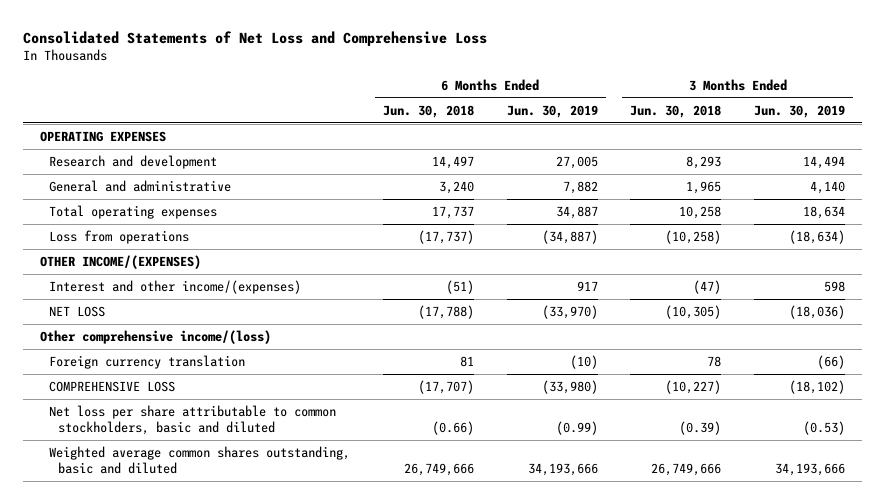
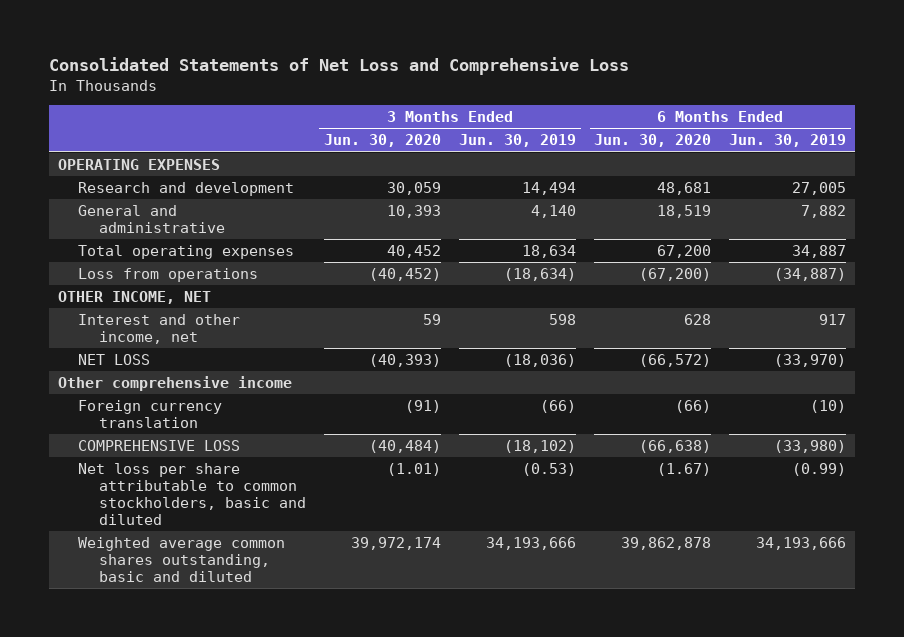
- | 6 Months Ended Jun. 30, 2018 | 6 Months Ended Jun. 30, 2019 | 3 Months Ended Jun. 30, 2018 | 3 Months Ended Jun. 30, 2019
+ | 3 Months Ended Jun. 30, 2020 | 3 Months Ended Jun. 30, 2019 | 6 Months Ended Jun. 30, 2020 | 6 Months Ended Jun. 30, 2019
- OTHER INCOME/(EXPENSES)
- Interest and other income/(expenses) | (51) | 917 | (47) | 598
+ OTHER INCOME, NET
+ Interest and other income, net | 59 | 598 | 628 | 917
- Other comprehensive income/(loss)
+ Other comprehensive income

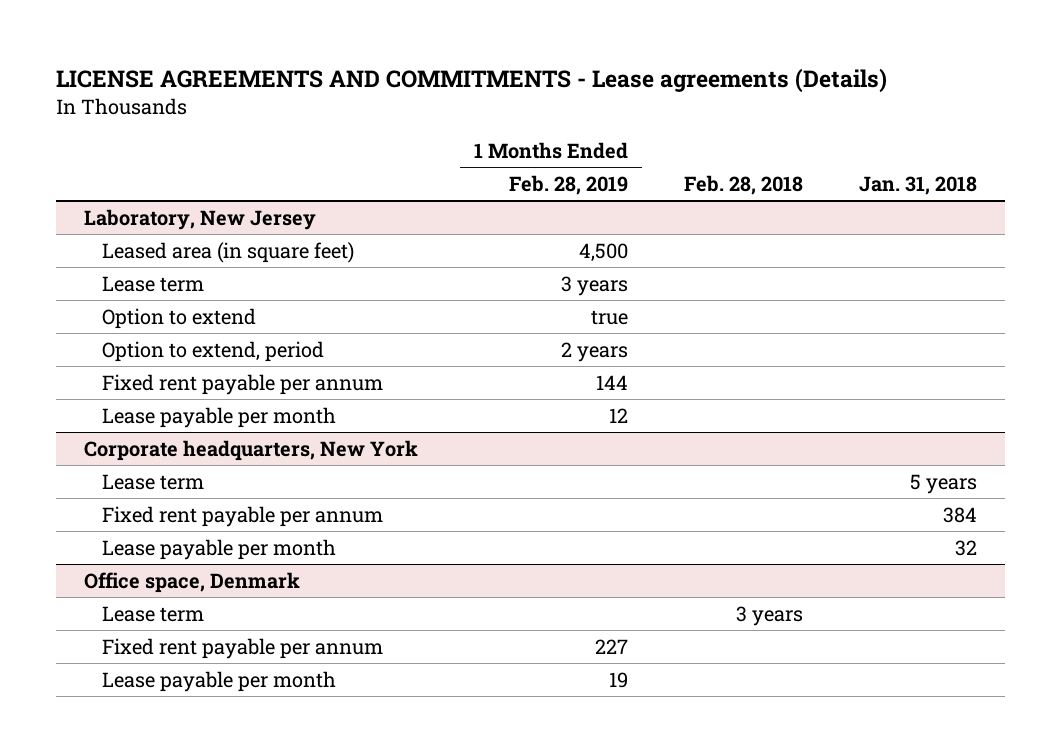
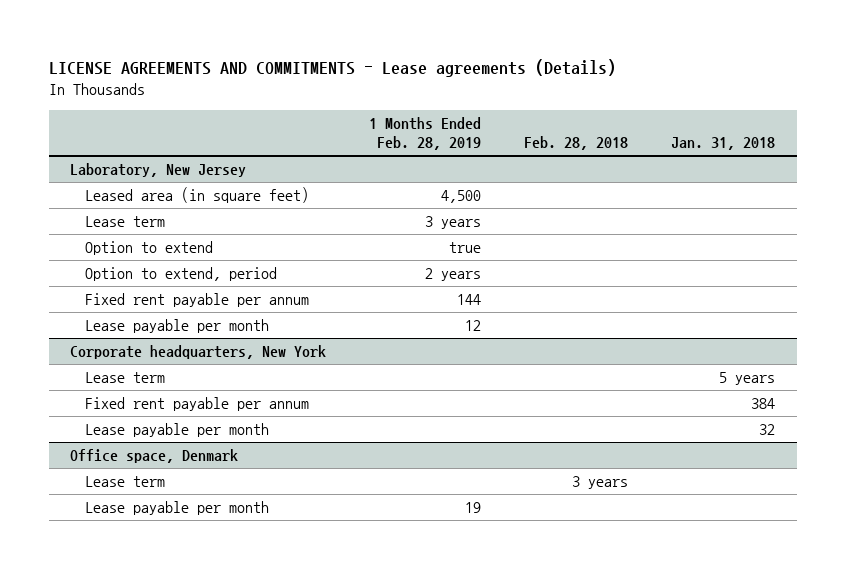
@ Office space, Denmark
- Fixed rent payable per annum | 227 | |

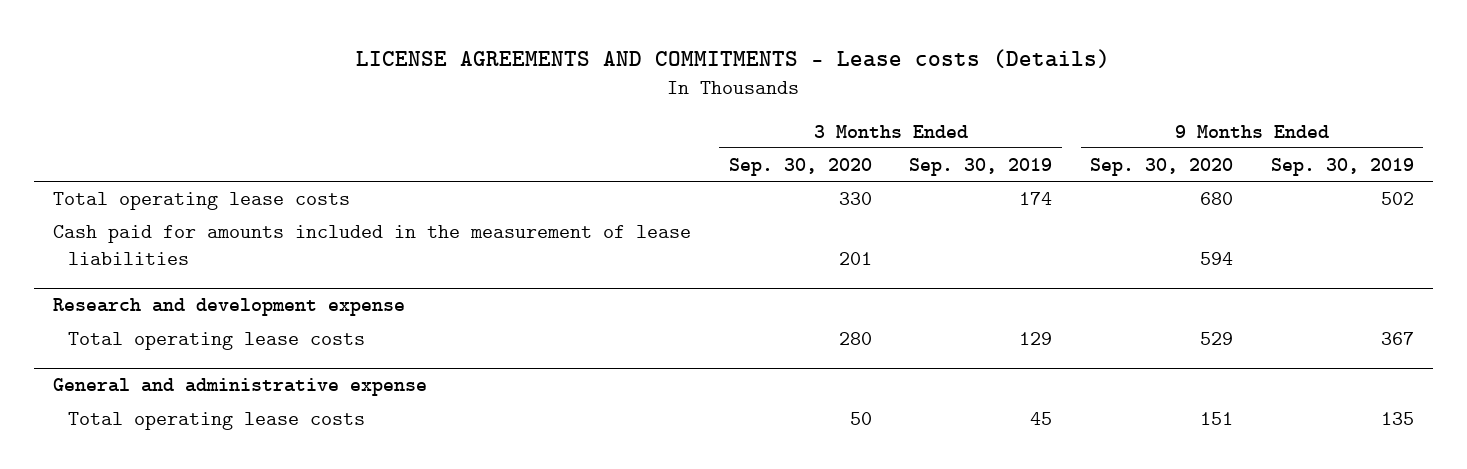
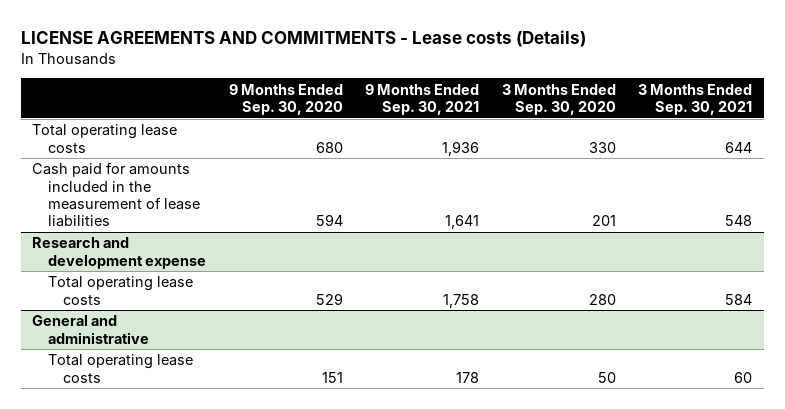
- | 3 Months Ended Sep. 30, 2020 | 3 Months Ended Sep. 30, 2019 | 9 Months Ended Sep. 30, 2020 | 9 Months Ended Sep. 30, 2019
+ | 9 Months Ended Sep. 30, 2020 | 9 Months Ended Sep. 30, 2021 | 3 Months Ended Sep. 30, 2020 | 3 Months Ended Sep. 30, 2021
- General and administrative expense
+ General and administrative

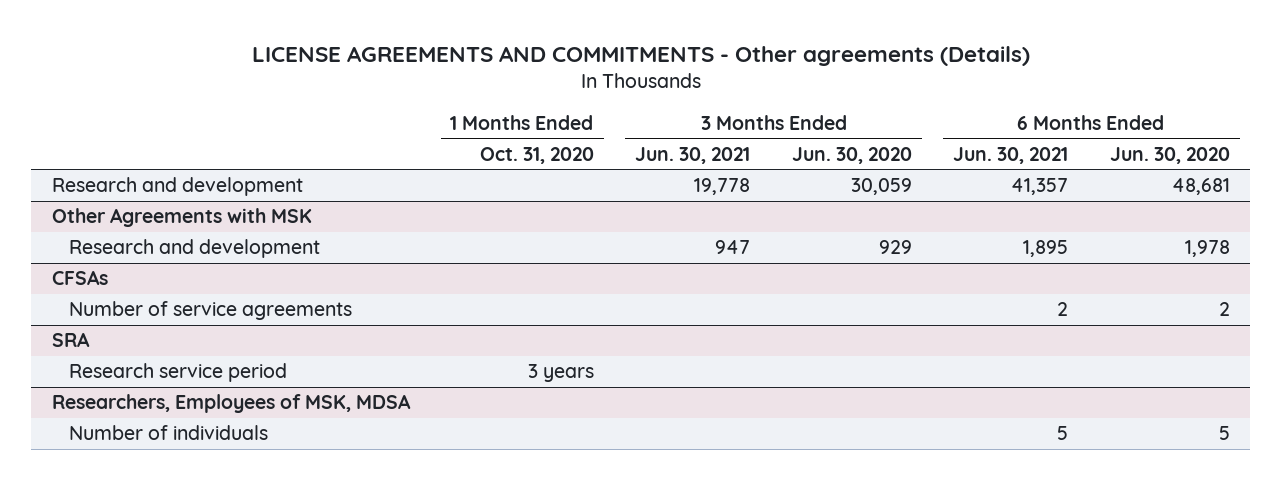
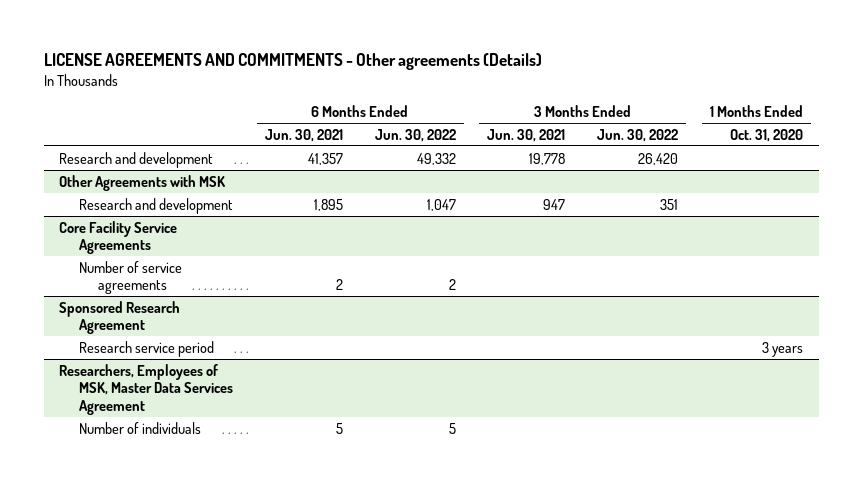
- | 1 Months Ended Oct. 31, 2020 | 3 Months Ended Jun. 30, 2021 | 3 Months Ended Jun. 30, 2020 | 6 Months Ended Jun. 30, 2021 | 6 Months Ended Jun. 30, 2020
+ | 6 Months Ended Jun. 30, 2021 | 6 Months Ended Jun. 30, 2022 | 3 Months Ended Jun. 30, 2021 | 3 Months Ended Jun. 30, 2022 | 1 Months Ended Oct. 31, 2020
- CFSAs
+ Core Facility Service Agreements
- SRA
+ Sponsored Research Agreement
- Researchers, Employees of MSK, MDSA
+ Researchers, Employees of MSK, Master Data Services Agreement

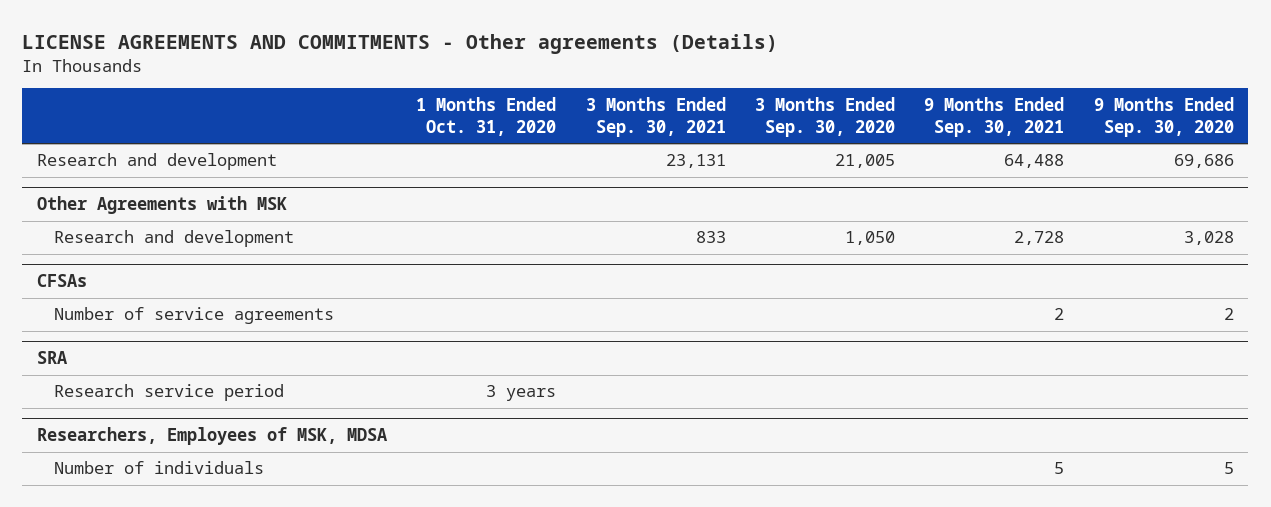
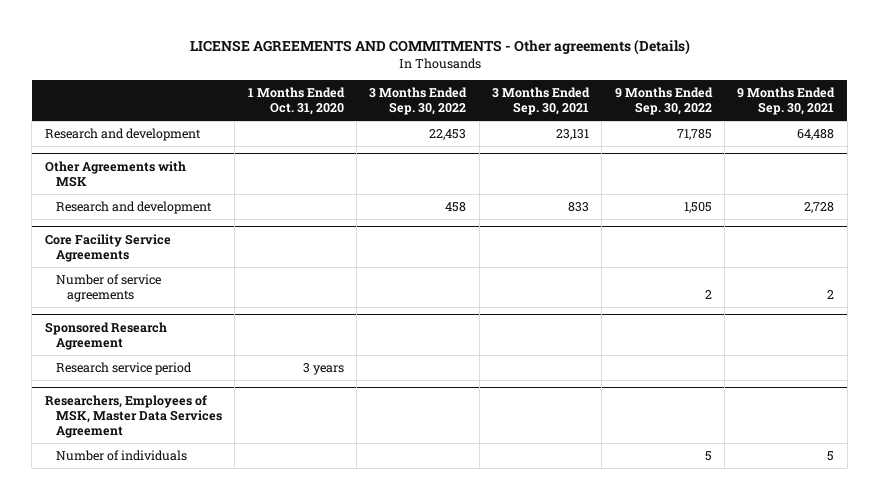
- | 1 Months Ended Oct. 31, 2020 | 3 Months Ended Sep. 30, 2021 | 3 Months Ended Sep. 30, 2020 | 9 Months Ended Sep. 30, 2021 | 9 Months Ended Sep. 30, 2020
+ | 1 Months Ended Oct. 31, 2020 | 3 Months Ended Sep. 30, 2022 | 3 Months Ended Sep. 30, 2021 | 9 Months Ended Sep. 30, 2022 | 9 Months Ended Sep. 30, 2021
- CFSAs
+ Core Facility Service Agreements
- SRA
+ Sponsored Research Agreement
- Researchers, Employees of MSK, MDSA
+ Researchers, Employees of MSK, Master Data Services Agreement

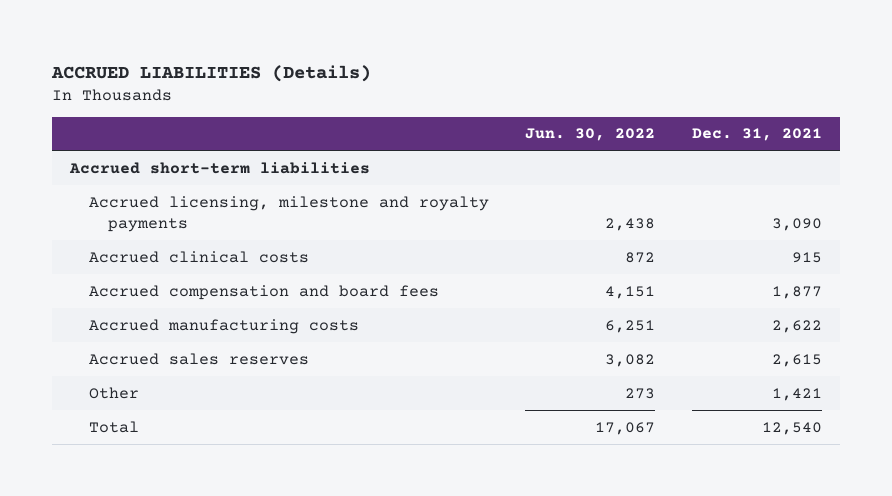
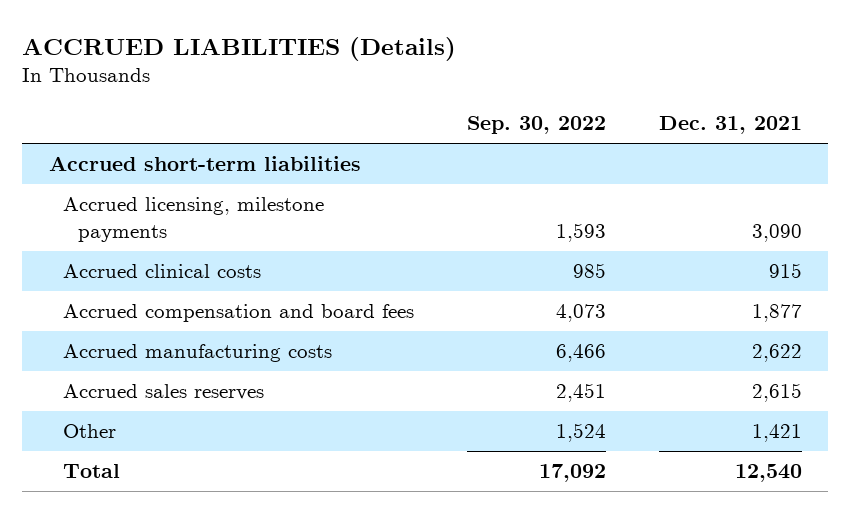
- | Jun. 30, 2022 | Dec. 31, 2021
+ | Sep. 30, 2022 | Dec. 31, 2021
- Accrued licensing, milestone and royalty payments | 2,438 | 3,090
+ Accrued licensing, milestone payments | 1,593 | 3,090

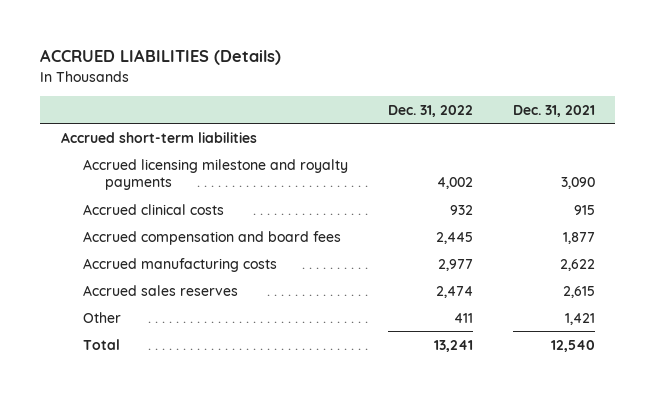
- | Sep. 30, 2022 | Dec. 31, 2021
+ | Dec. 31, 2022 | Dec. 31, 2021
- Accrued licensing, milestone payments | 1,593 | 3,090
+ Accrued licensing milestone and royalty payments | 4,002 | 3,090

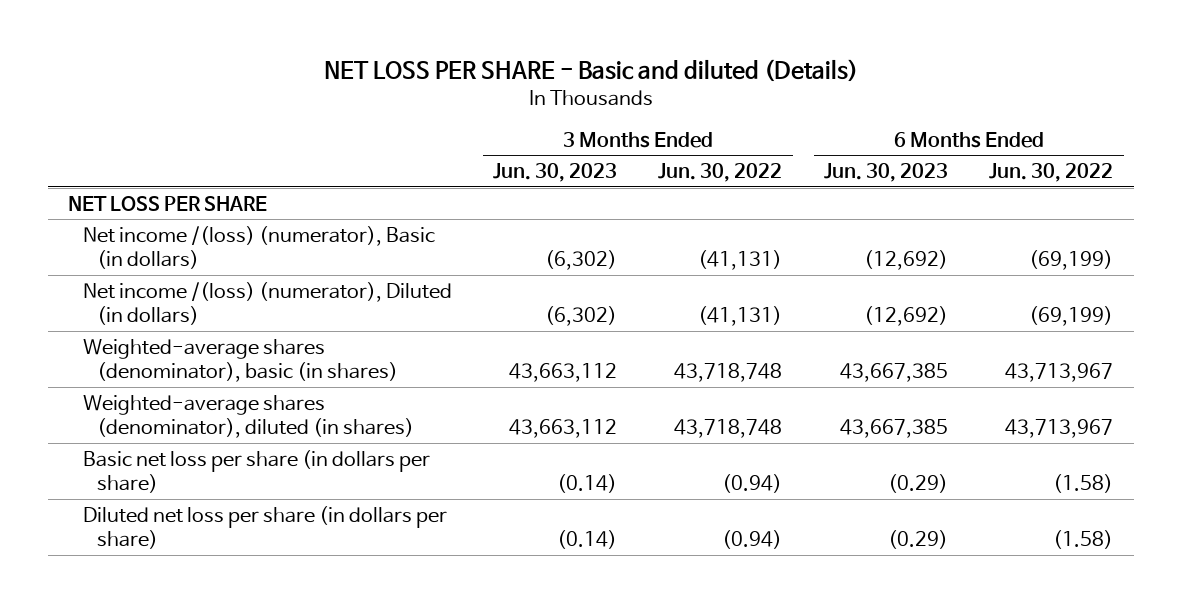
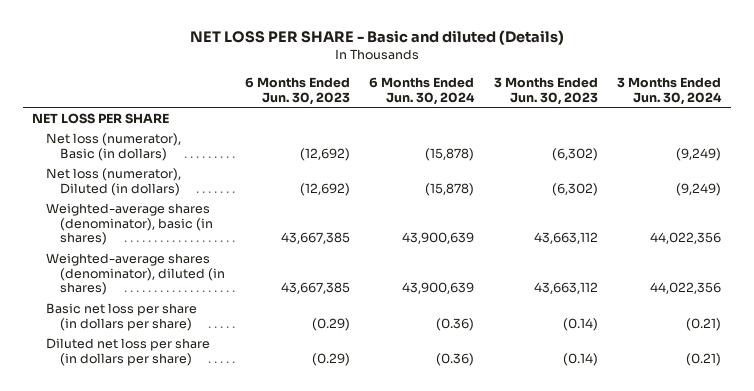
- | 3 Months Ended Jun. 30, 2023 | 3 Months Ended Jun. 30, 2022 | 6 Months Ended Jun. 30, 2023 | 6 Months Ended Jun. 30, 2022
+ | 6 Months Ended Jun. 30, 2023 | 6 Months Ended Jun. 30, 2024 | 3 Months Ended Jun. 30, 2023 | 3 Months Ended Jun. 30, 2024
- Net income /(loss) (numerator), Basic (in dollars) | (6,302) | (41,131) | (12,692) | (69,199)
- Net income /(loss) (numerator), Diluted (in dollars) | (6,302) | (41,131) | (12,692) | (69,199)
+ Net loss (numerator), Basic (in dollars) | (12,692) | (15,878) | (6,302) | (9,249)
+ Net loss (numerator), Diluted (in dollars) | (12,692) | (15,878) | (6,302) | (9,249)

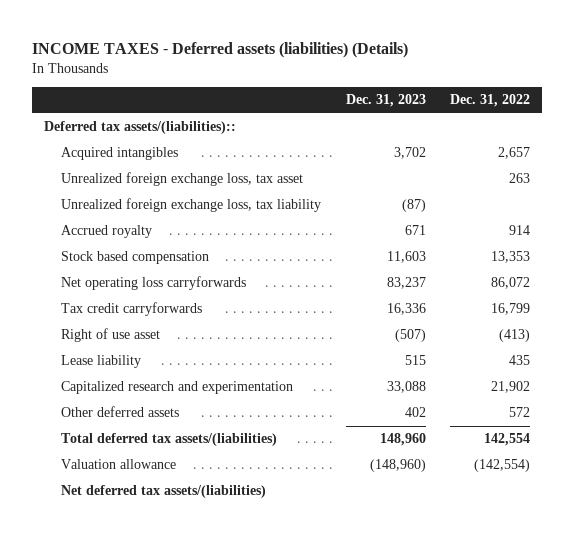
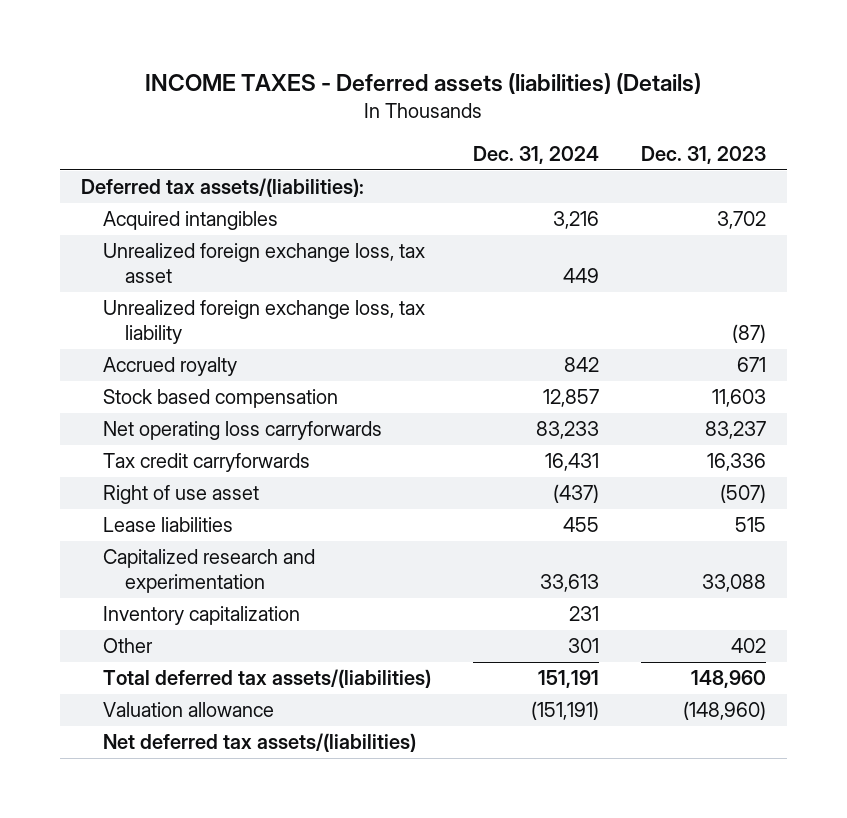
- | Dec. 31, 2023 | Dec. 31, 2022
+ | Dec. 31, 2024 | Dec. 31, 2023
- Deferred tax assets/(liabilities)::
+ Deferred tax assets/(liabilities):
- Lease liability | 515 | 435
+ Lease liabilities | 455 | 515
- Other deferred assets | 402 | 572
+ Inventory capitalization | 231 |
+ Other | 301 | 402

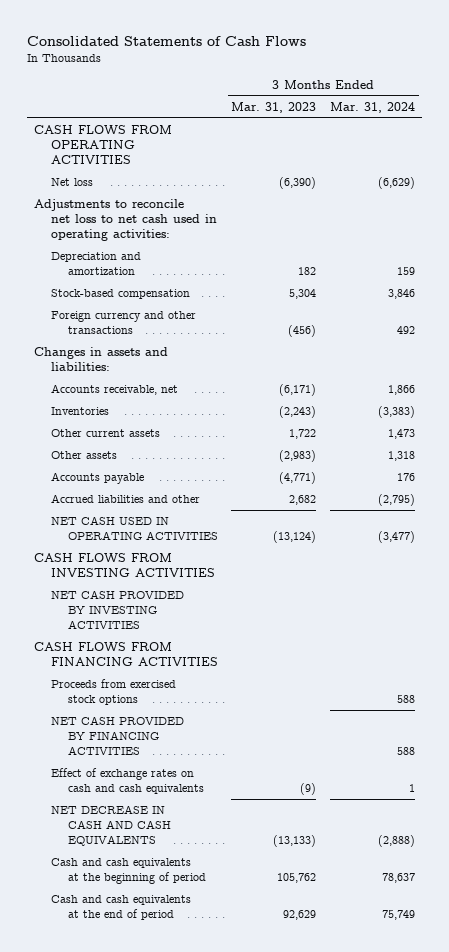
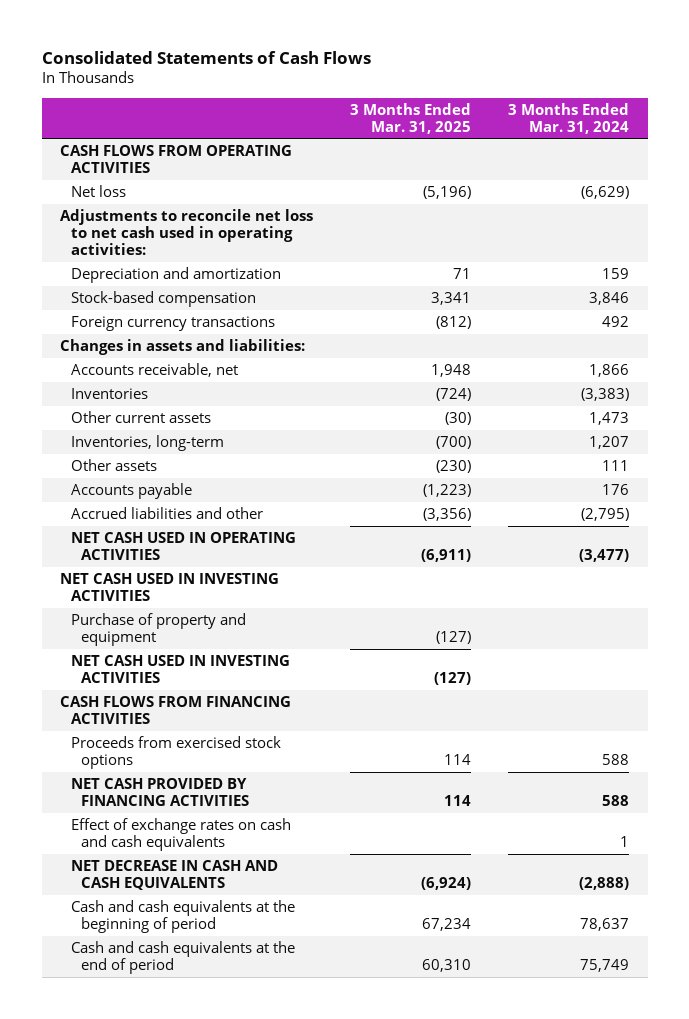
- | 3 Months Ended Mar. 31, 2023 | 3 Months Ended Mar. 31, 2024
+ | 3 Months Ended Mar. 31, 2025 | 3 Months Ended Mar. 31, 2024
- Foreign currency and other transactions | (456) | 492
+ Foreign currency transactions | (812) | 492
- Other assets | (2,983) | 1,318
+ Inventories, long-term | (700) | 1,207
+ Other assets | (230) | 111
- CASH FLOWS FROM INVESTING ACTIVITIES
- NET CASH PROVIDED BY INVESTING ACTIVITIES
+ NET CASH USED IN INVESTING ACTIVITIES
+ Purchase of property and equipment | (127) |
+ NET CASH USED IN INVESTING ACTIVITIES | (127) |

